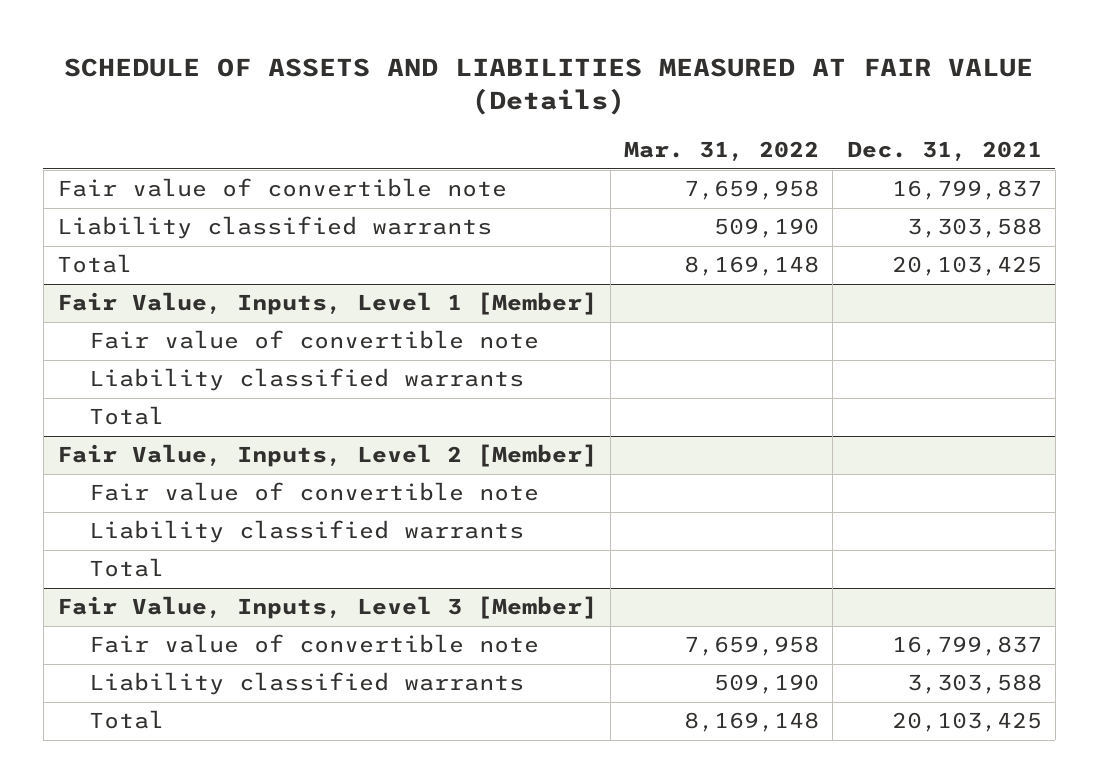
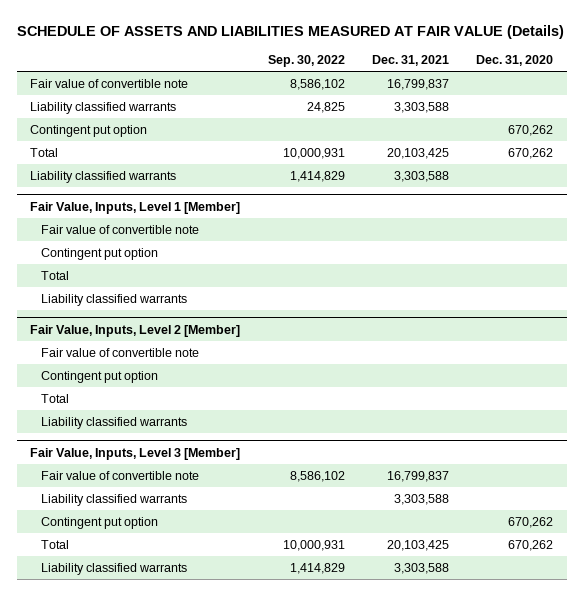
- | Mar. 31, 2022 | Dec. 31, 2021
+ | Sep. 30, 2022 | Dec. 31, 2021 | Dec. 31, 2020
+ Contingent put option | | | 670,262
+ Liability classified warrants | 1,414,829 | 3,303,588 |
@ Fair Value, Inputs, Level 1 [Member]
+ Contingent put option
moved down: Liability classified warrants
@ Fair Value, Inputs, Level 2 [Member]
+ Contingent put option
moved down: Liability classified warrants
@ Fair Value, Inputs, Level 3 [Member]
+ Contingent put option | | | 670,262
+ Liability classified warrants | 1,414,829 | 3,303,588 |

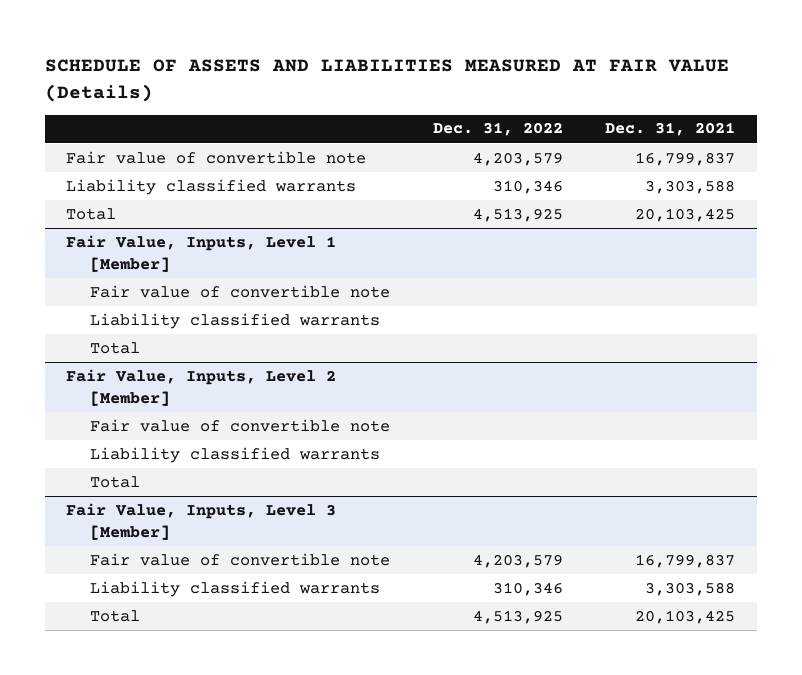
- | Sep. 30, 2022 | Dec. 31, 2021 | Dec. 31, 2020
+ | Dec. 31, 2022 | Dec. 31, 2021
- Contingent put option | | | 670,262
- Liability classified warrants | 1,414,829 | 3,303,588 |
@ Fair Value, Inputs, Level 1 [Member]
- Contingent put option
moved down: Total
@ Fair Value, Inputs, Level 2 [Member]
- Contingent put option
moved down: Total
@ Fair Value, Inputs, Level 3 [Member]
- Contingent put option | | | 670,262
- Liability classified warrants | 1,414,829 | 3,303,588 |

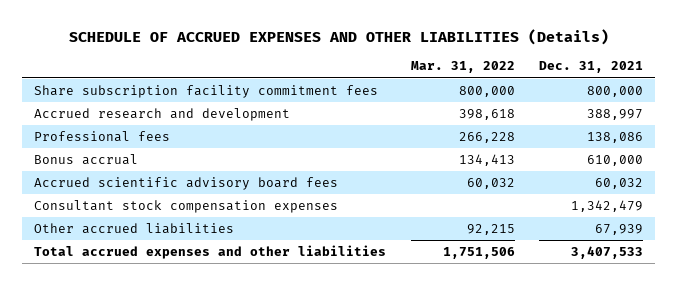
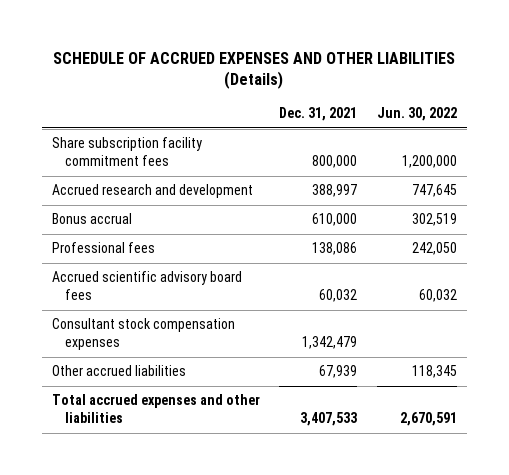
- | Mar. 31, 2022 | Dec. 31, 2021
+ | Dec. 31, 2021 | Jun. 30, 2022
moved down: Professional fees | 138,086 | 242,050

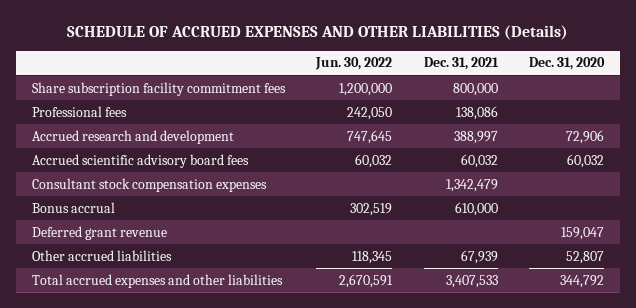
- | Dec. 31, 2021 | Jun. 30, 2022
+ | Jun. 30, 2022 | Dec. 31, 2021 | Dec. 31, 2020
moved down: Accrued research and development | 747,645 | 388,997 | 72,906
moved down: Bonus accrual | 302,519 | 610,000 |
+ Deferred grant revenue | | | 159,047

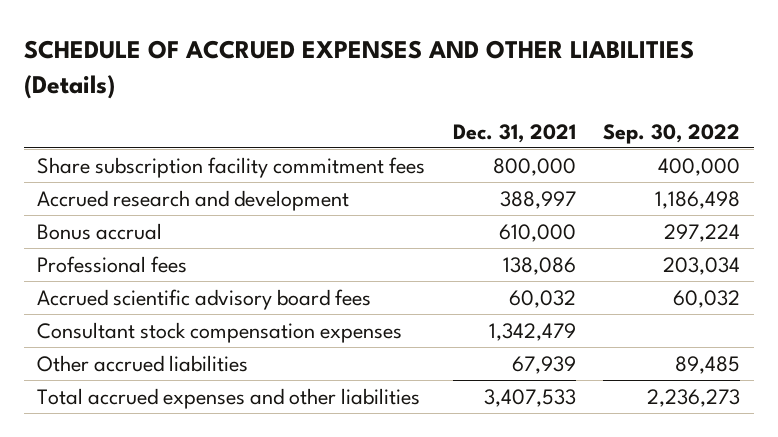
- | Jun. 30, 2022 | Dec. 31, 2021 | Dec. 31, 2020
+ | Dec. 31, 2021 | Sep. 30, 2022
moved up: Bonus accrual | 610,000 | 297,224
moved down: Professional fees | 138,086 | 203,034
- Deferred grant revenue | | | 159,047

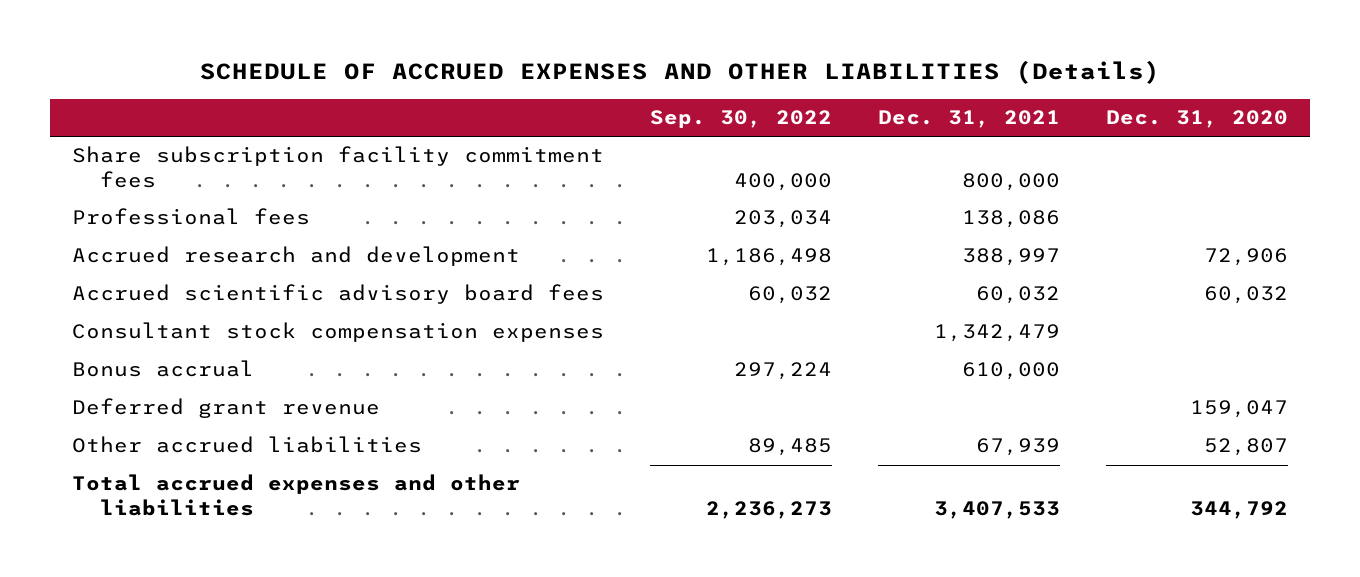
- | Dec. 31, 2021 | Sep. 30, 2022
+ | Sep. 30, 2022 | Dec. 31, 2021 | Dec. 31, 2020
moved down: Accrued research and development | 1,186,498 | 388,997 | 72,906
moved down: Bonus accrual | 297,224 | 610,000 |
+ Deferred grant revenue | | | 159,047

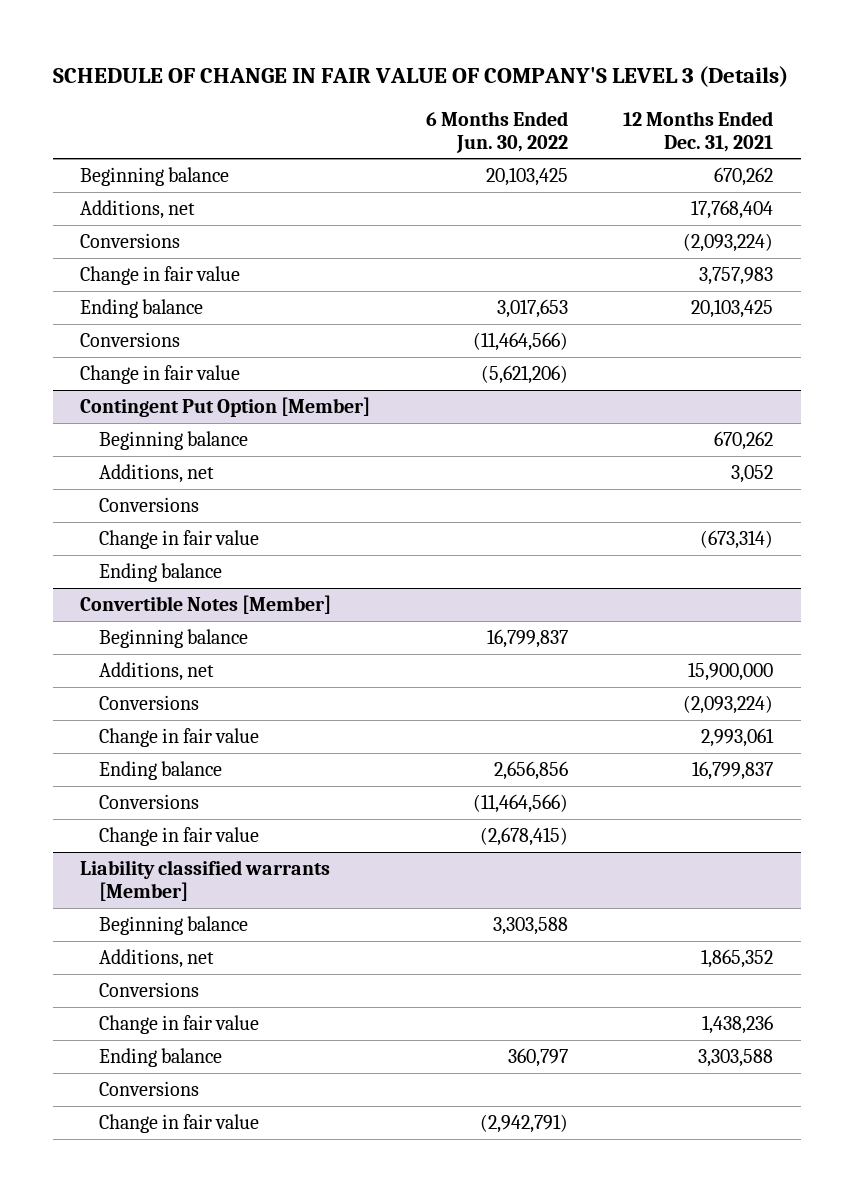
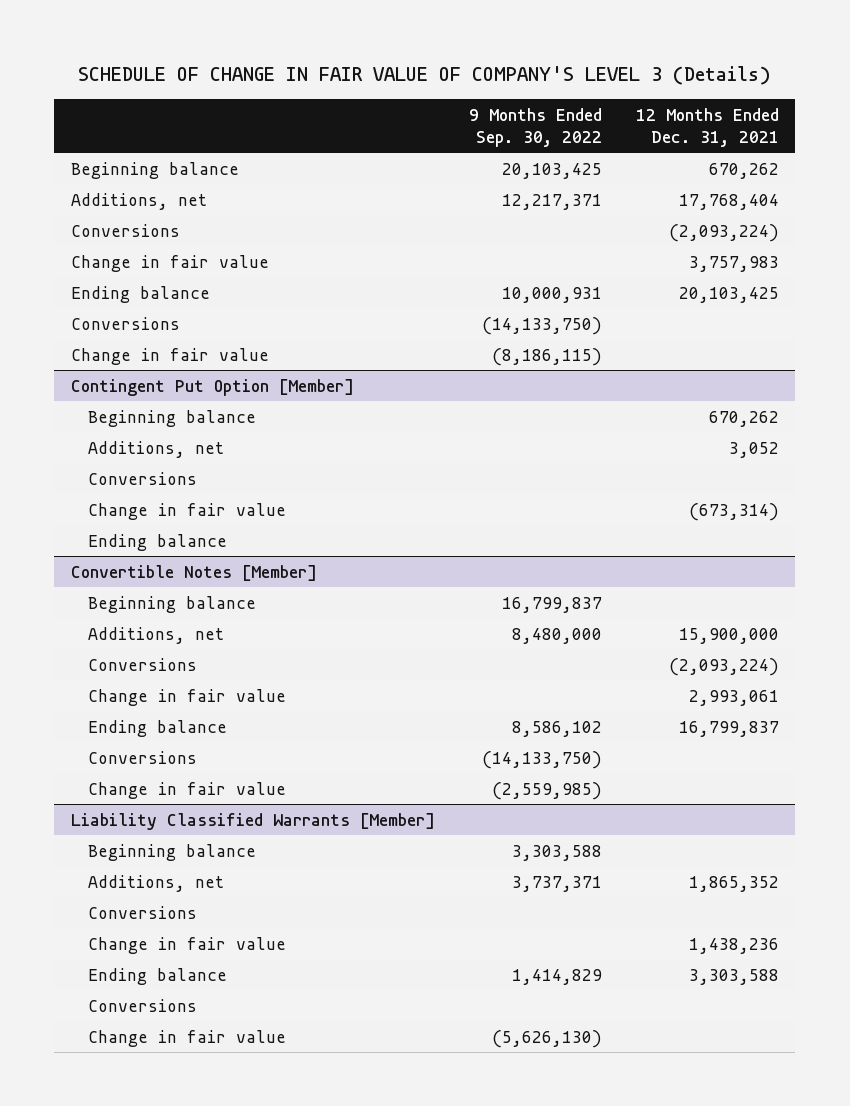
- | 6 Months Ended Jun. 30, 2022 | 12 Months Ended Dec. 31, 2021
+ | 9 Months Ended Sep. 30, 2022 | 12 Months Ended Dec. 31, 2021
- Liability classified warrants [Member]
+ Liability Classified Warrants [Member]

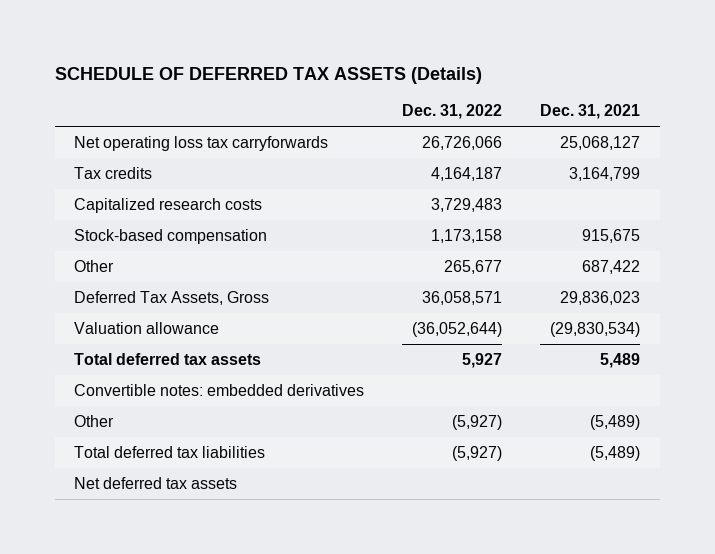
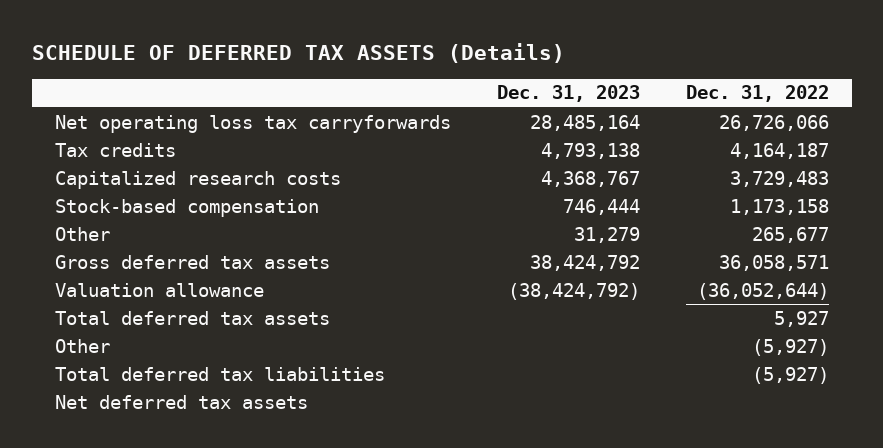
- | Dec. 31, 2022 | Dec. 31, 2021
+ | Dec. 31, 2023 | Dec. 31, 2022
- Deferred Tax Assets, Gross | 36,058,571 | 29,836,023
+ Gross deferred tax assets | 38,424,792 | 36,058,571
- Convertible notes: embedded derivatives

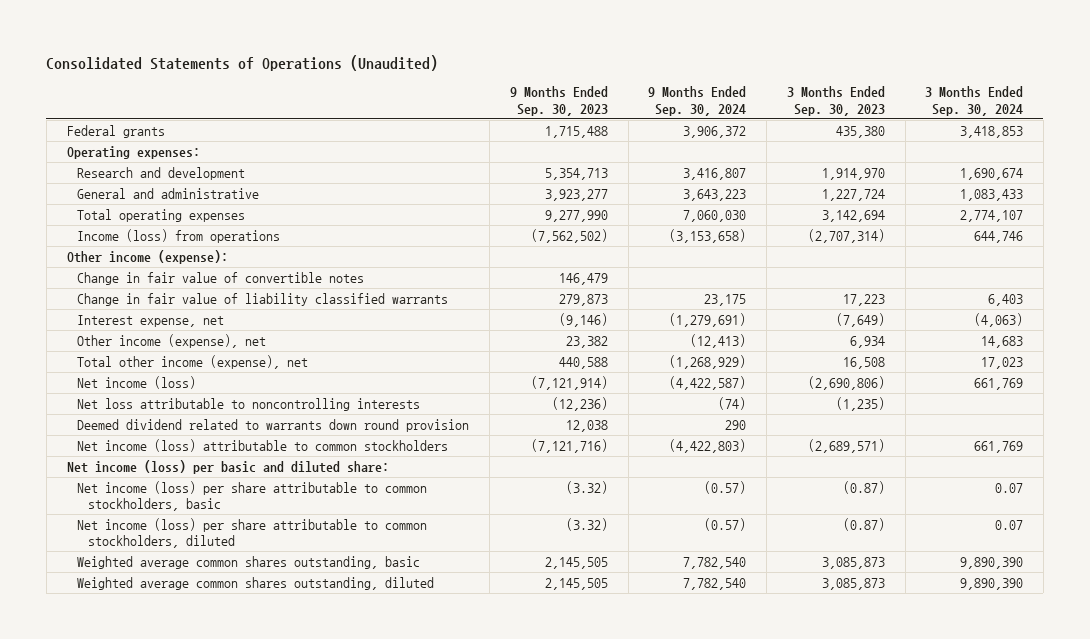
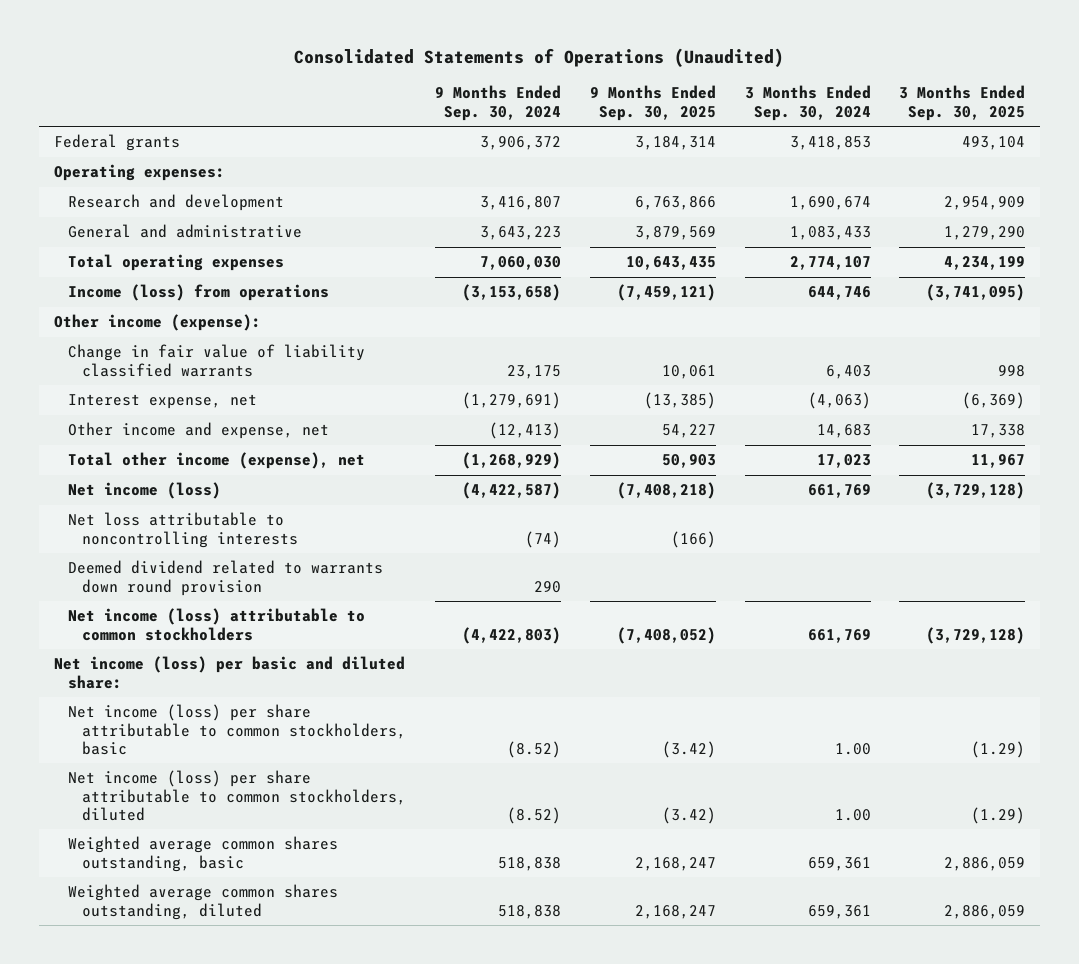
- | 9 Months Ended Sep. 30, 2023 | 9 Months Ended Sep. 30, 2024 | 3 Months Ended Sep. 30, 2023 | 3 Months Ended Sep. 30, 2024
+ | 9 Months Ended Sep. 30, 2024 | 9 Months Ended Sep. 30, 2025 | 3 Months Ended Sep. 30, 2024 | 3 Months Ended Sep. 30, 2025
- Change in fair value of convertible notes | 146,479 | | |
- Other income (expense), net | 23,382 | (12,413) | 6,934 | 14,683
+ Other income and expense, net | (12,413) | 54,227 | 14,683 | 17,338
- Net income (loss) per share attributable to common stockholders, basic | (3.32) | (0.57) | (0.87) | 0.07
- Net income (loss) per share attributable to common stockholders, diluted | (3.32) | (0.57) | (0.87) | 0.07
- Weighted average common shares outstanding, basic | 2,145,505 | 7,782,540 | 3,085,873 | 9,890,390
- Weighted average common shares outstanding, diluted | 2,145,505 | 7,782,540 | 3,085,873 | 9,890,390
+ Net income (loss) per share attributable to common stockholders, basic | (8.52) | (3.42) | 1.00 | (1.29)
+ Net income (loss) per share attributable to common stockholders, diluted | (8.52) | (3.42) | 1.00 | (1.29)
+ Weighted average common shares outstanding, basic | 518,838 | 2,168,247 | 659,361 | 2,886,059
+ Weighted average common shares outstanding, diluted | 518,838 | 2,168,247 | 659,361 | 2,886,059

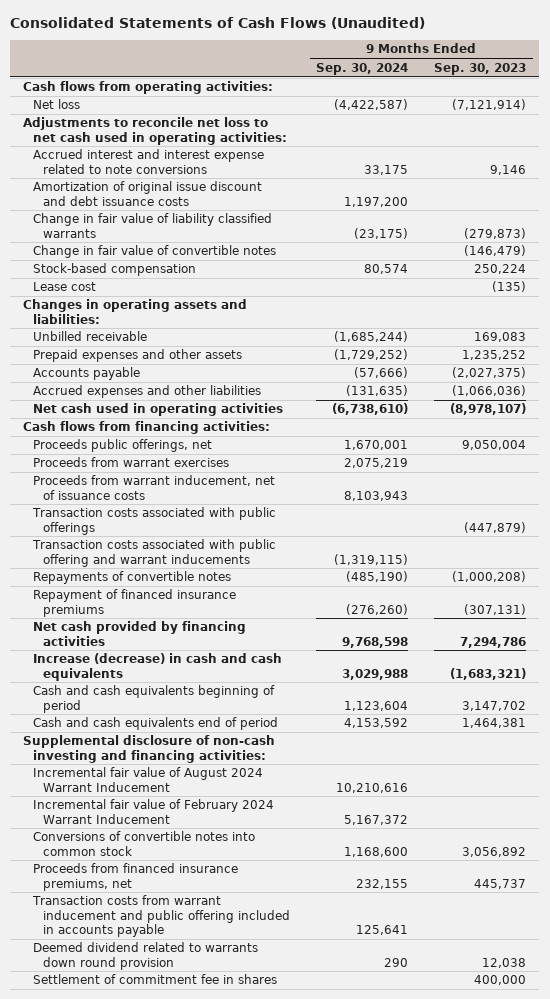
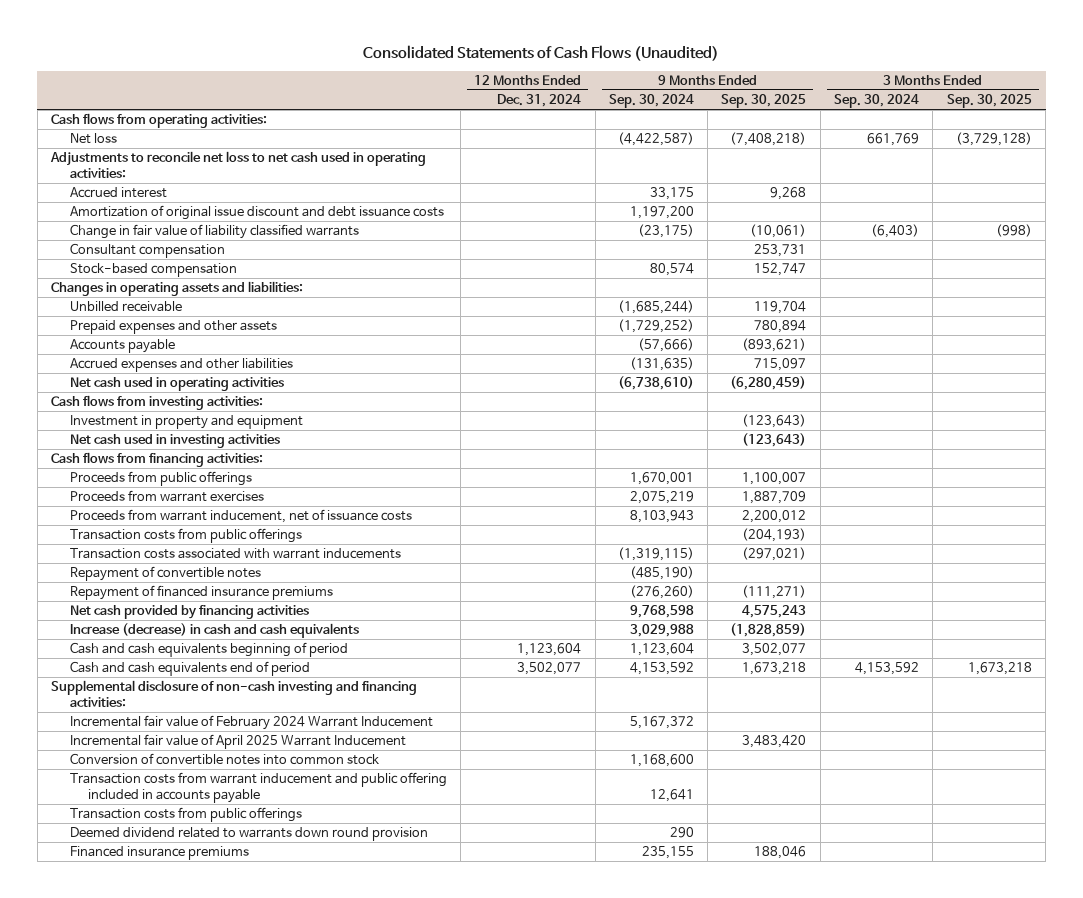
- | 9 Months Ended Sep. 30, 2024 | 9 Months Ended Sep. 30, 2023
+ | 12 Months Ended Dec. 31, 2024 | 9 Months Ended Sep. 30, 2024 | 9 Months Ended Sep. 30, 2025 | 3 Months Ended Sep. 30, 2024 | 3 Months Ended Sep. 30, 2025
- Accrued interest and interest expense related to note conversions | 33,175 | 9,146
+ Accrued interest | | 33,175 | 9,268 | |
- Change in fair value of convertible notes | | (146,479)
+ Consultant compensation | | | 253,731 | |
- Lease cost | | (135)
+ Cash flows from investing activities:
+ Investment in property and equipment | | | (123,643) | |
+ Net cash used in investing activities | | | (123,643) | |
- Proceeds public offerings, net | 1,670,001 | 9,050,004
+ Proceeds from public offerings | | 1,670,001 | 1,100,007 | |
- Transaction costs associated with public offerings | | (447,879)
- Transaction costs associated with public offering and warrant inducements | (1,319,115) |
- Repayments of convertible notes | (485,190) | (1,000,208)
+ Transaction costs from public offerings | | | (204,193) | |
+ Transaction costs associated with warrant inducements | | (1,319,115) | (297,021) | |
+ Repayment of convertible notes | | (485,190) | | |
- Incremental fair value of August 2024 Warrant Inducement | 10,210,616 |
- Conversions of convertible notes into common stock | 1,168,600 | 3,056,892
- Proceeds from financed insurance premiums, net | 232,155 | 445,737
- Transaction costs from warrant inducement and public offering included in accounts payable | 125,641 |
+ Incremental fair value of April 2025 Warrant Inducement | | | 3,483,420 | |
+ Conversion of convertible notes into common stock | | 1,168,600 | | |
+ Transaction costs from warrant inducement and public offering included in accounts payable | | 12,641 | | |
+ Transaction costs from public offerings
- Settlement of commitment fee in shares | | 400,000
+ Financed insurance premiums | | 235,155 | 188,046 | |

